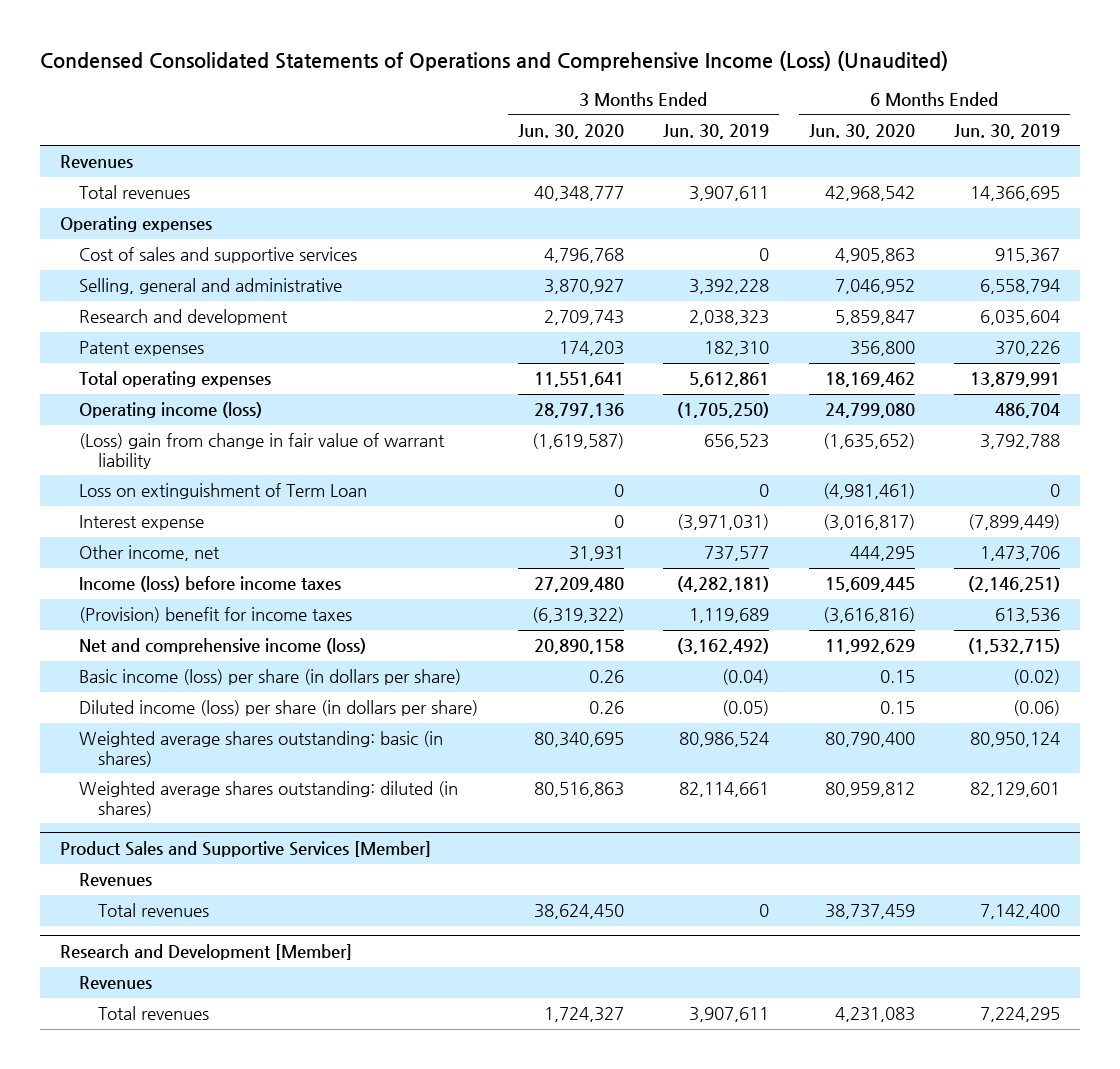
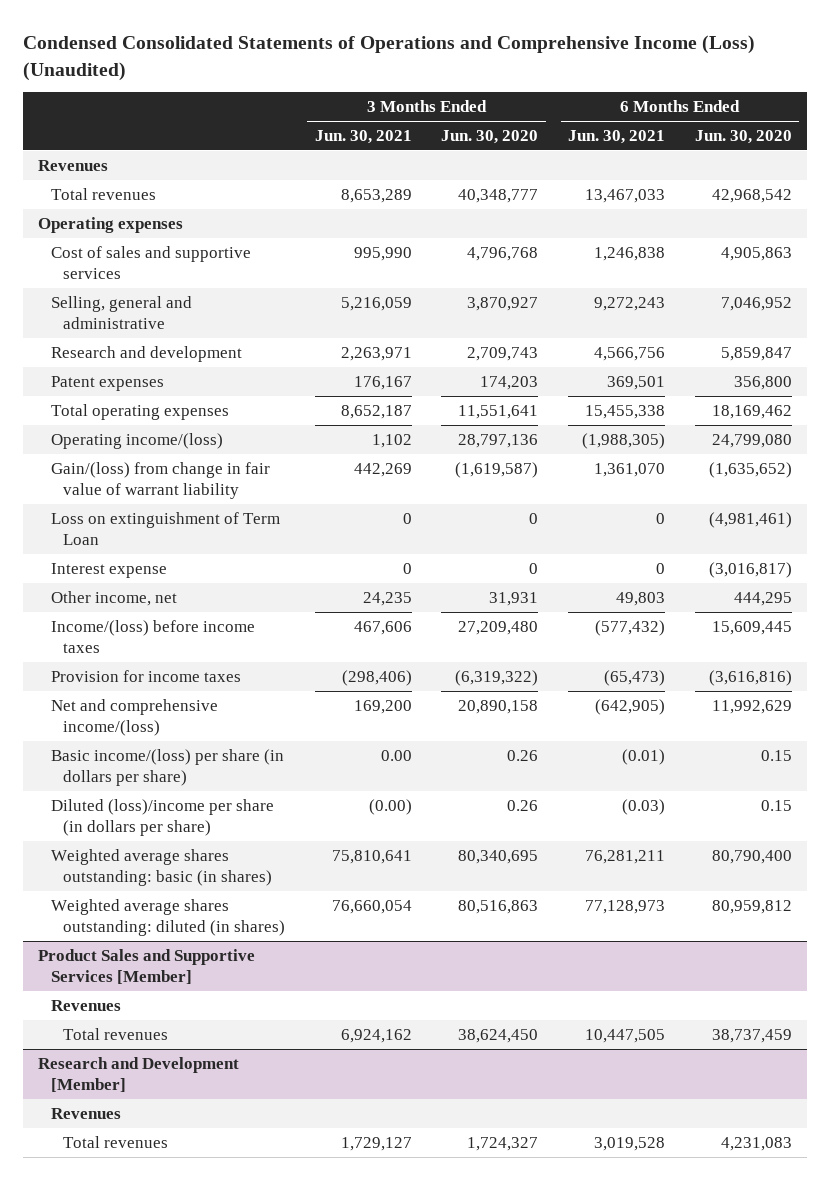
- | 3 Months Ended Jun. 30, 2020 | 3 Months Ended Jun. 30, 2019 | 6 Months Ended Jun. 30, 2020 | 6 Months Ended Jun. 30, 2019
+ | 3 Months Ended Jun. 30, 2021 | 3 Months Ended Jun. 30, 2020 | 6 Months Ended Jun. 30, 2021 | 6 Months Ended Jun. 30, 2020
- Operating income (loss) | 28,797,136 | (1,705,250) | 24,799,080 | 486,704
- (Loss) gain from change in fair value of warrant liability | (1,619,587) | 656,523 | (1,635,652) | 3,792,788
+ Operating income/(loss) | 1,102 | 28,797,136 | (1,988,305) | 24,799,080
+ Gain/(loss) from change in fair value of warrant liability | 442,269 | (1,619,587) | 1,361,070 | (1,635,652)
- Income (loss) before income taxes | 27,209,480 | (4,282,181) | 15,609,445 | (2,146,251)
- (Provision) benefit for income taxes | (6,319,322) | 1,119,689 | (3,616,816) | 613,536
- Net and comprehensive income (loss) | 20,890,158 | (3,162,492) | 11,992,629 | (1,532,715)
- Basic income (loss) per share (in dollars per share) | 0.26 | (0.04) | 0.15 | (0.02)
- Diluted income (loss) per share (in dollars per share) | 0.26 | (0.05) | 0.15 | (0.06)
+ Income/(loss) before income taxes | 467,606 | 27,209,480 | (577,432) | 15,609,445
+ Provision for income taxes | (298,406) | (6,319,322) | (65,473) | (3,616,816)
+ Net and comprehensive income/(loss) | 169,200 | 20,890,158 | (642,905) | 11,992,629
+ Basic income/(loss) per share (in dollars per share) | 0.00 | 0.26 | (0.01) | 0.15
+ Diluted (loss)/income per share (in dollars per share) | (0.00) | 0.26 | (0.03) | 0.15

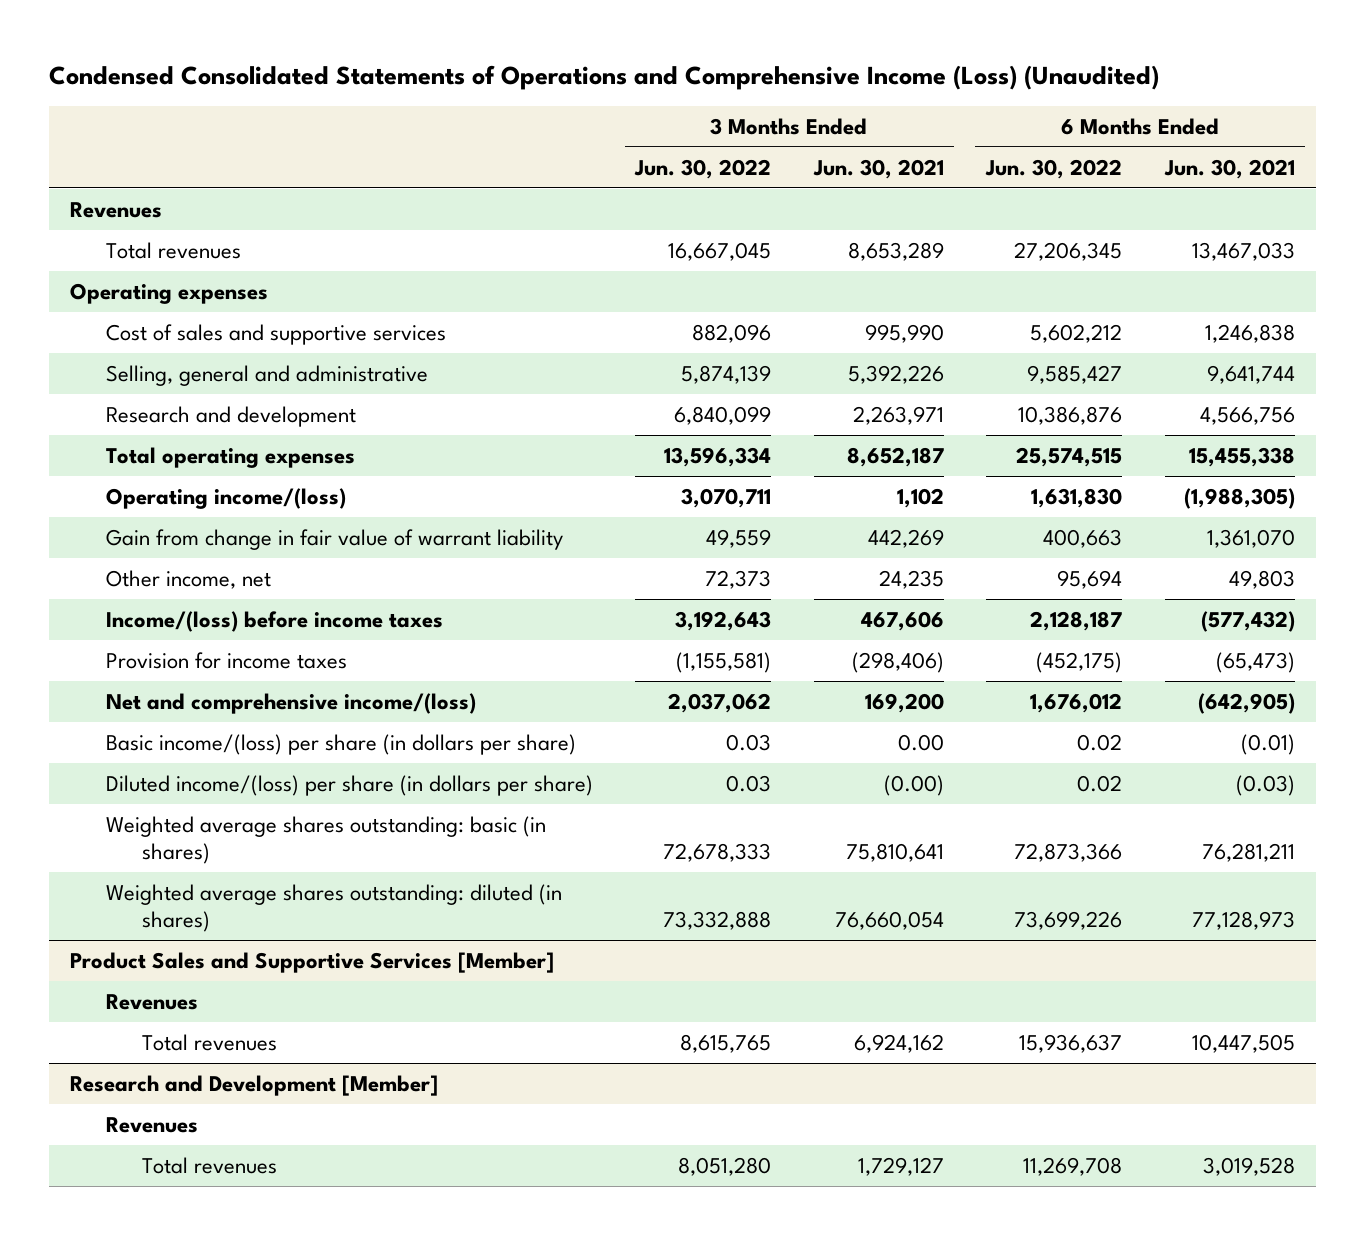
- | 3 Months Ended Jun. 30, 2021 | 3 Months Ended Jun. 30, 2020 | 6 Months Ended Jun. 30, 2021 | 6 Months Ended Jun. 30, 2020
+ | 3 Months Ended Jun. 30, 2022 | 3 Months Ended Jun. 30, 2021 | 6 Months Ended Jun. 30, 2022 | 6 Months Ended Jun. 30, 2021
- Selling, general and administrative | 5,216,059 | 3,870,927 | 9,272,243 | 7,046,952
+ Selling, general and administrative | 5,874,139 | 5,392,226 | 9,585,427 | 9,641,744
- Patent expenses | 176,167 | 174,203 | 369,501 | 356,800
- Gain/(loss) from change in fair value of warrant liability | 442,269 | (1,619,587) | 1,361,070 | (1,635,652)
- Loss on extinguishment of Term Loan | 0 | 0 | 0 | (4,981,461)
- Interest expense | 0 | 0 | 0 | (3,016,817)
+ Gain from change in fair value of warrant liability | 49,559 | 442,269 | 400,663 | 1,361,070
- Diluted (loss)/income per share (in dollars per share) | (0.00) | 0.26 | (0.03) | 0.15
+ Diluted income/(loss) per share (in dollars per share) | 0.03 | (0.00) | 0.02 | (0.03)

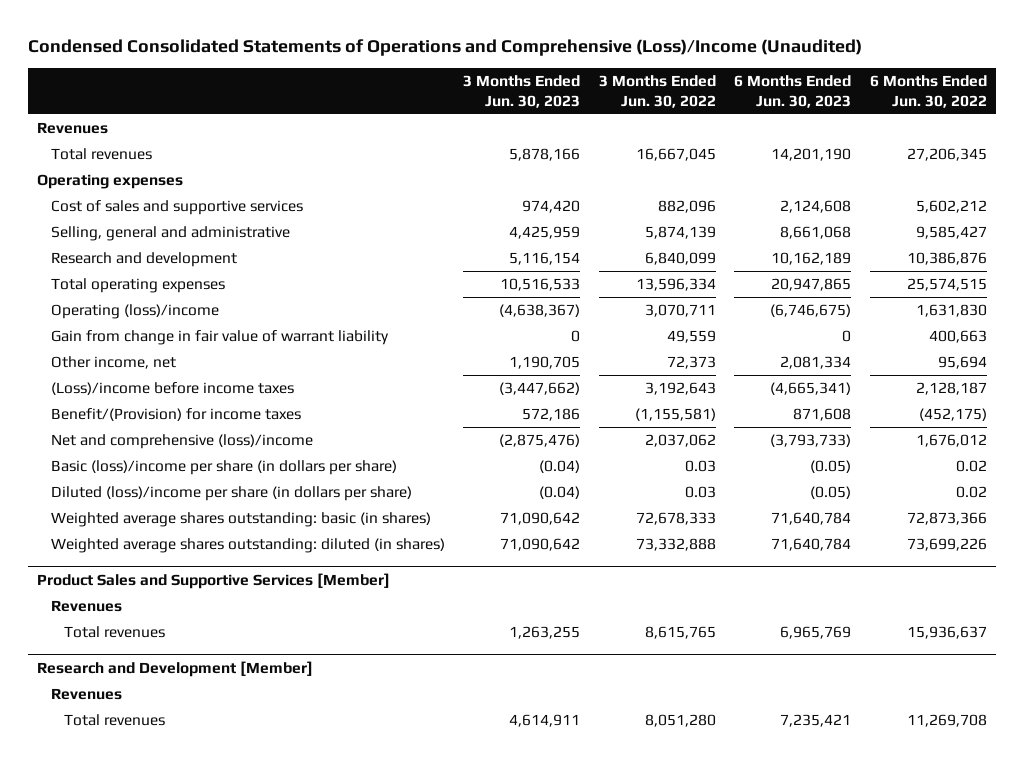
- Condensed Consolidated Statements of Operations and Comprehensive Income (Loss) (Unaudited)
+ Condensed Consolidated Statements of Operations and Comprehensive (Loss)/Income (Unaudited)
- | 3 Months Ended Jun. 30, 2022 | 3 Months Ended Jun. 30, 2021 | 6 Months Ended Jun. 30, 2022 | 6 Months Ended Jun. 30, 2021
+ | 3 Months Ended Jun. 30, 2023 | 3 Months Ended Jun. 30, 2022 | 6 Months Ended Jun. 30, 2023 | 6 Months Ended Jun. 30, 2022
- Operating income/(loss) | 3,070,711 | 1,102 | 1,631,830 | (1,988,305)
+ Operating (loss)/income | (4,638,367) | 3,070,711 | (6,746,675) | 1,631,830
- Income/(loss) before income taxes | 3,192,643 | 467,606 | 2,128,187 | (577,432)
- Provision for income taxes | (1,155,581) | (298,406) | (452,175) | (65,473)
- Net and comprehensive income/(loss) | 2,037,062 | 169,200 | 1,676,012 | (642,905)
- Basic income/(loss) per share (in dollars per share) | 0.03 | 0.00 | 0.02 | (0.01)
- Diluted income/(loss) per share (in dollars per share) | 0.03 | (0.00) | 0.02 | (0.03)
+ (Loss)/income before income taxes | (3,447,662) | 3,192,643 | (4,665,341) | 2,128,187
+ Benefit/(Provision) for income taxes | 572,186 | (1,155,581) | 871,608 | (452,175)
+ Net and comprehensive (loss)/income | (2,875,476) | 2,037,062 | (3,793,733) | 1,676,012
+ Basic (loss)/income per share (in dollars per share) | (0.04) | 0.03 | (0.05) | 0.02
+ Diluted (loss)/income per share (in dollars per share) | (0.04) | 0.03 | (0.05) | 0.02

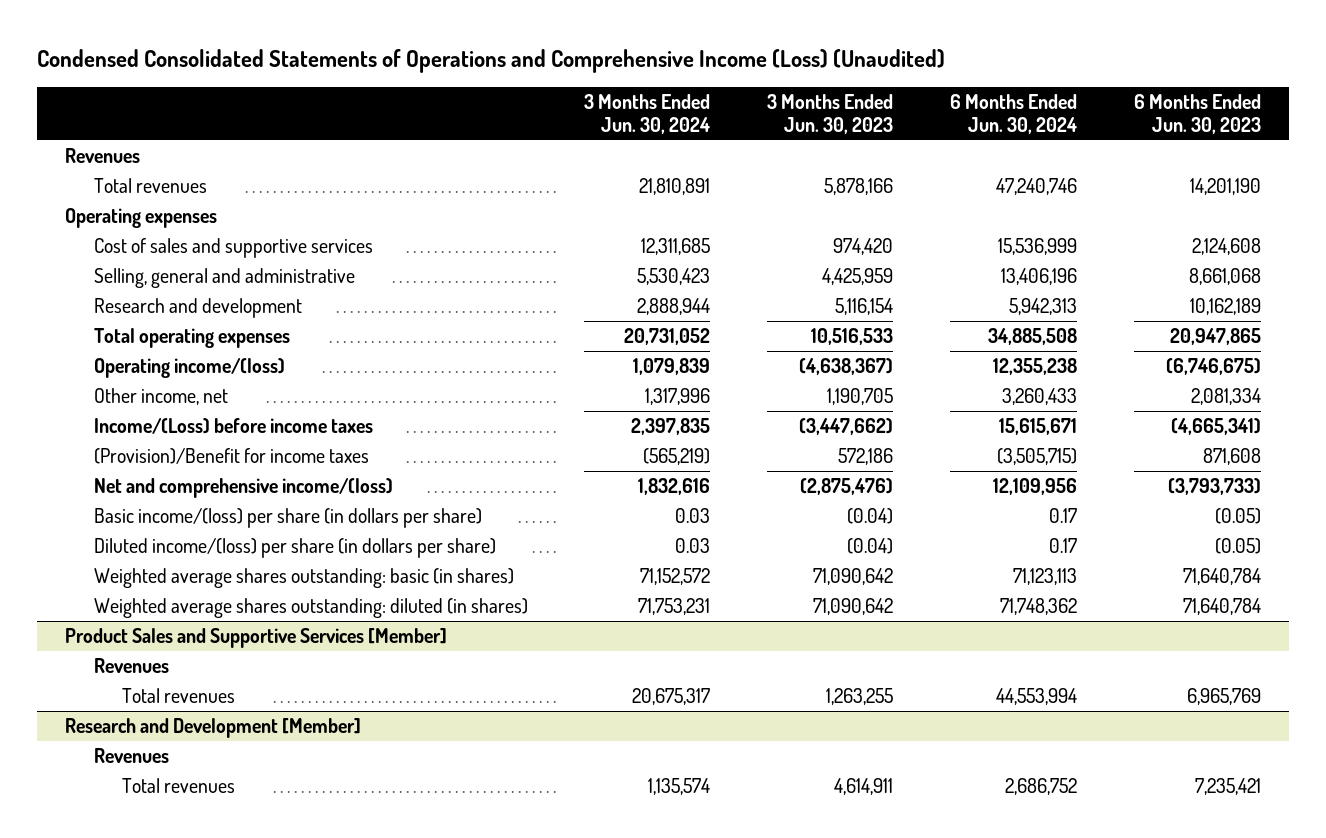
- Condensed Consolidated Statements of Operations and Comprehensive (Loss)/Income (Unaudited)
+ Condensed Consolidated Statements of Operations and Comprehensive Income (Loss) (Unaudited)
- | 3 Months Ended Jun. 30, 2023 | 3 Months Ended Jun. 30, 2022 | 6 Months Ended Jun. 30, 2023 | 6 Months Ended Jun. 30, 2022
+ | 3 Months Ended Jun. 30, 2024 | 3 Months Ended Jun. 30, 2023 | 6 Months Ended Jun. 30, 2024 | 6 Months Ended Jun. 30, 2023
- Operating (loss)/income | (4,638,367) | 3,070,711 | (6,746,675) | 1,631,830
- Gain from change in fair value of warrant liability | 0 | 49,559 | 0 | 400,663
+ Operating income/(loss) | 1,079,839 | (4,638,367) | 12,355,238 | (6,746,675)
- (Loss)/income before income taxes | (3,447,662) | 3,192,643 | (4,665,341) | 2,128,187
- Benefit/(Provision) for income taxes | 572,186 | (1,155,581) | 871,608 | (452,175)
- Net and comprehensive (loss)/income | (2,875,476) | 2,037,062 | (3,793,733) | 1,676,012
- Basic (loss)/income per share (in dollars per share) | (0.04) | 0.03 | (0.05) | 0.02
- Diluted (loss)/income per share (in dollars per share) | (0.04) | 0.03 | (0.05) | 0.02
+ Income/(Loss) before income taxes | 2,397,835 | (3,447,662) | 15,615,671 | (4,665,341)
+ (Provision)/Benefit for income taxes | (565,219) | 572,186 | (3,505,715) | 871,608
+ Net and comprehensive income/(loss) | 1,832,616 | (2,875,476) | 12,109,956 | (3,793,733)
+ Basic income/(loss) per share (in dollars per share) | 0.03 | (0.04) | 0.17 | (0.05)
+ Diluted income/(loss) per share (in dollars per share) | 0.03 | (0.04) | 0.17 | (0.05)

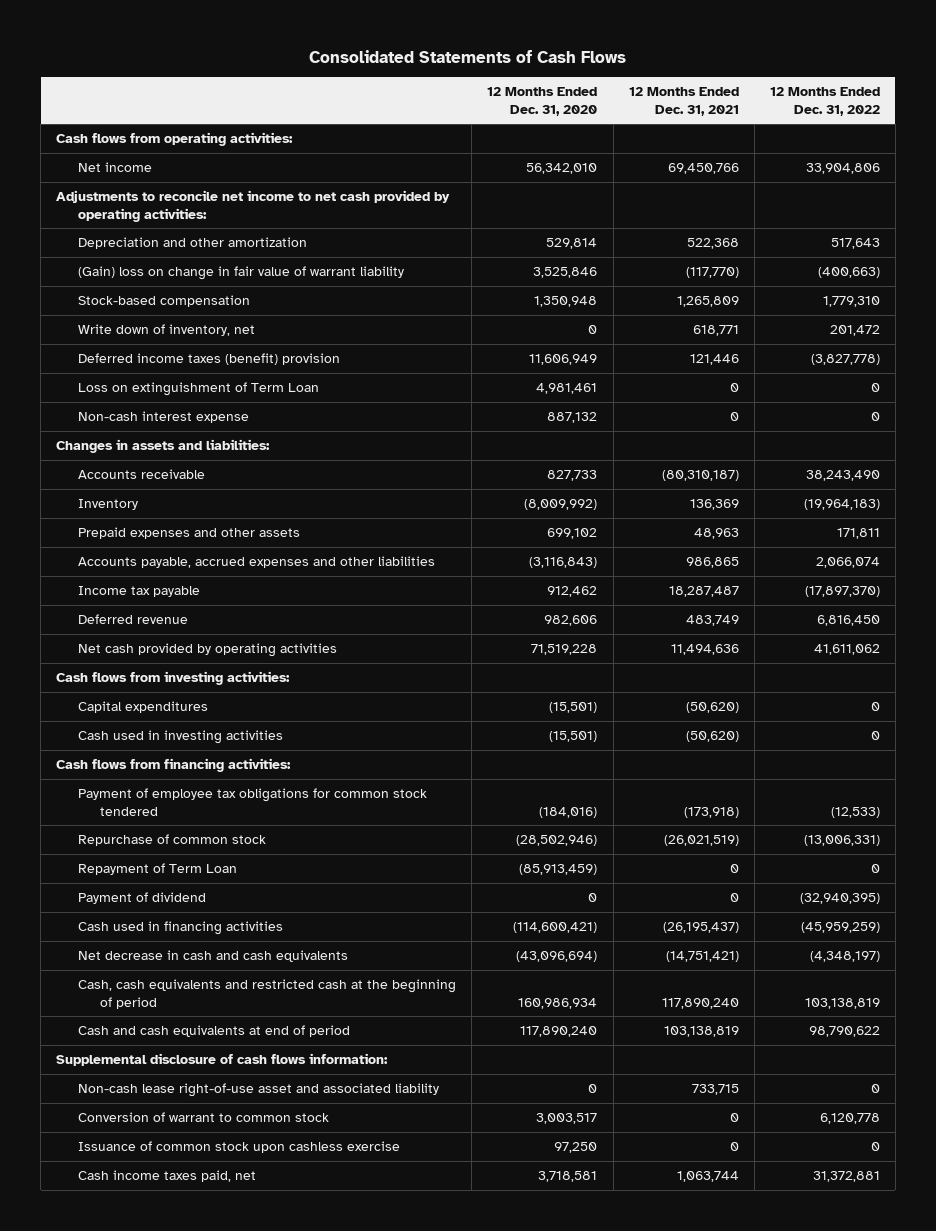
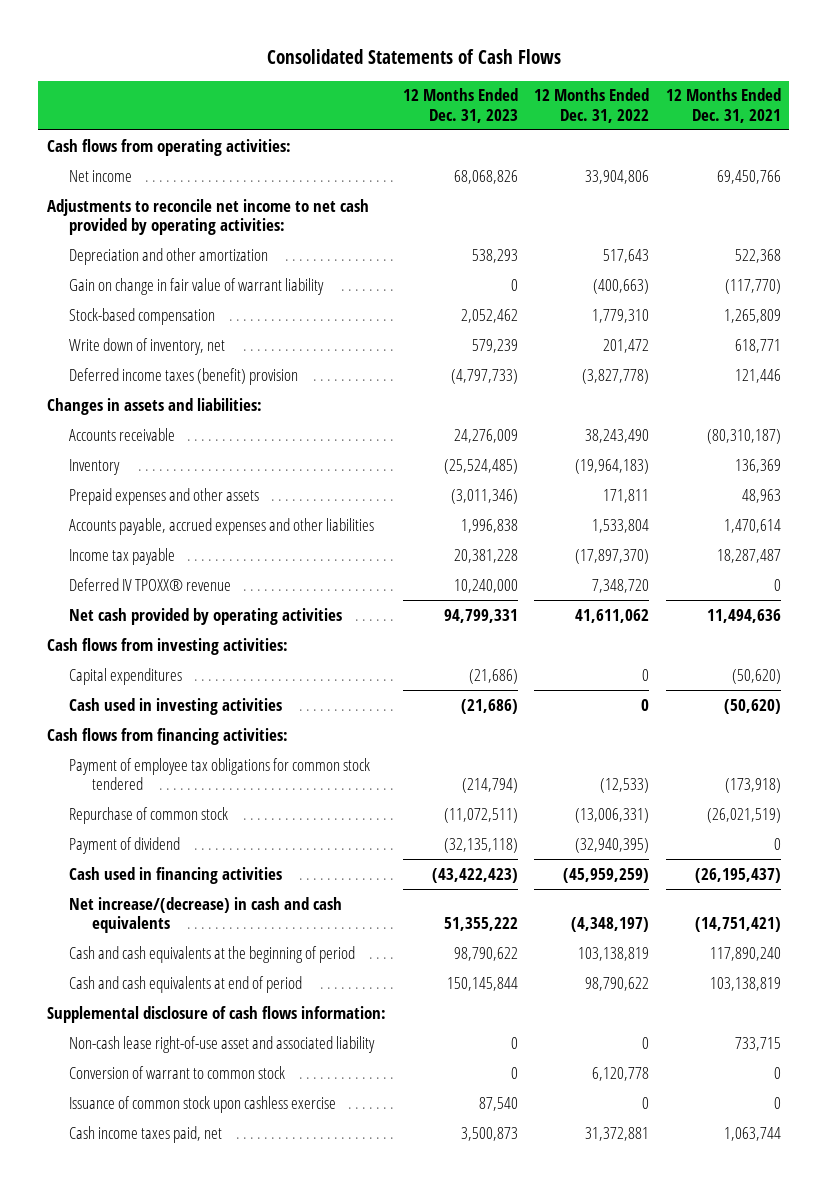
- | 12 Months Ended Dec. 31, 2020 | 12 Months Ended Dec. 31, 2021 | 12 Months Ended Dec. 31, 2022
+ | 12 Months Ended Dec. 31, 2023 | 12 Months Ended Dec. 31, 2022 | 12 Months Ended Dec. 31, 2021
- (Gain) loss on change in fair value of warrant liability | 3,525,846 | (117,770) | (400,663)
+ Gain on change in fair value of warrant liability | 0 | (400,663) | (117,770)
- Loss on extinguishment of Term Loan | 4,981,461 | 0 | 0
- Non-cash interest expense | 887,132 | 0 | 0
- Accounts payable, accrued expenses and other liabilities | (3,116,843) | 986,865 | 2,066,074
+ Accounts payable, accrued expenses and other liabilities | 1,996,838 | 1,533,804 | 1,470,614
- Deferred revenue | 982,606 | 483,749 | 6,816,450
+ Deferred IV TPOXX® revenue | 10,240,000 | 7,348,720 | 0
- Repayment of Term Loan | (85,913,459) | 0 | 0
- Net decrease in cash and cash equivalents | (43,096,694) | (14,751,421) | (4,348,197)
- Cash, cash equivalents and restricted cash at the beginning of period | 160,986,934 | 117,890,240 | 103,138,819
+ Net increase/(decrease) in cash and cash equivalents | 51,355,222 | (4,348,197) | (14,751,421)
+ Cash and cash equivalents at the beginning of period | 98,790,622 | 103,138,819 | 117,890,240

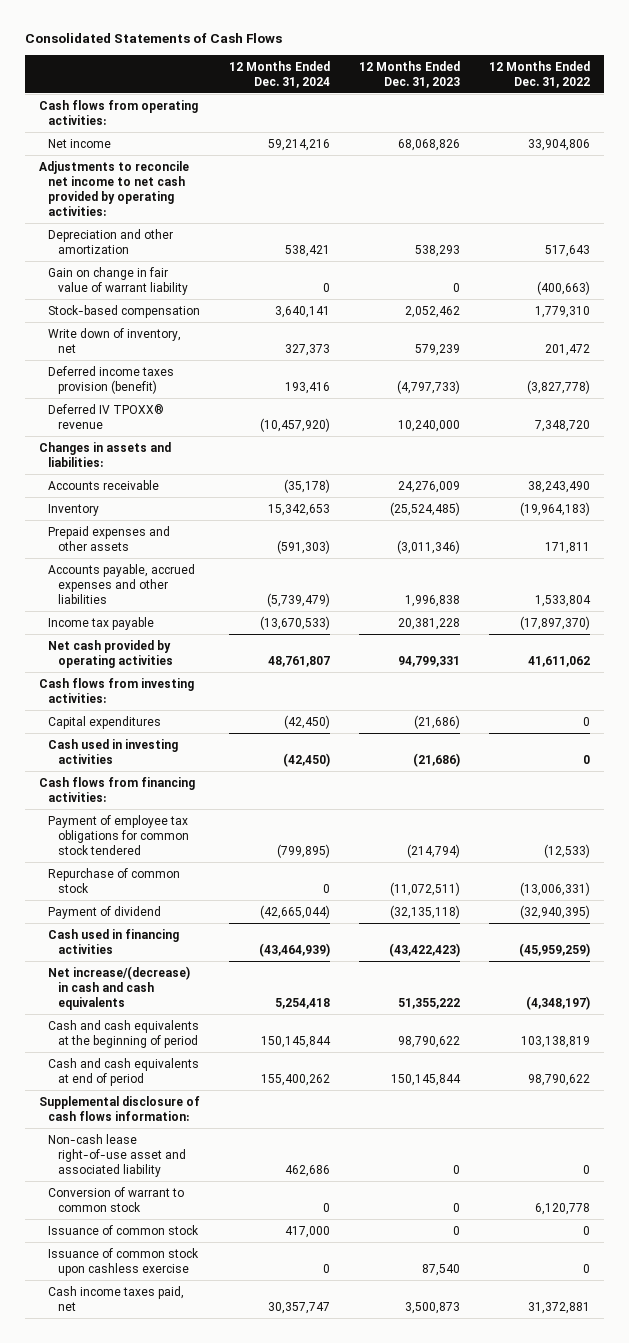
- | 12 Months Ended Dec. 31, 2023 | 12 Months Ended Dec. 31, 2022 | 12 Months Ended Dec. 31, 2021
+ | 12 Months Ended Dec. 31, 2024 | 12 Months Ended Dec. 31, 2023 | 12 Months Ended Dec. 31, 2022
- Deferred income taxes (benefit) provision | (4,797,733) | (3,827,778) | 121,446
+ Deferred income taxes provision (benefit) | 193,416 | (4,797,733) | (3,827,778)
moved up: Deferred IV TPOXX® revenue | (10,457,920) | 10,240,000 | 7,348,720
+ Issuance of common stock | 417,000 | 0 | 0

